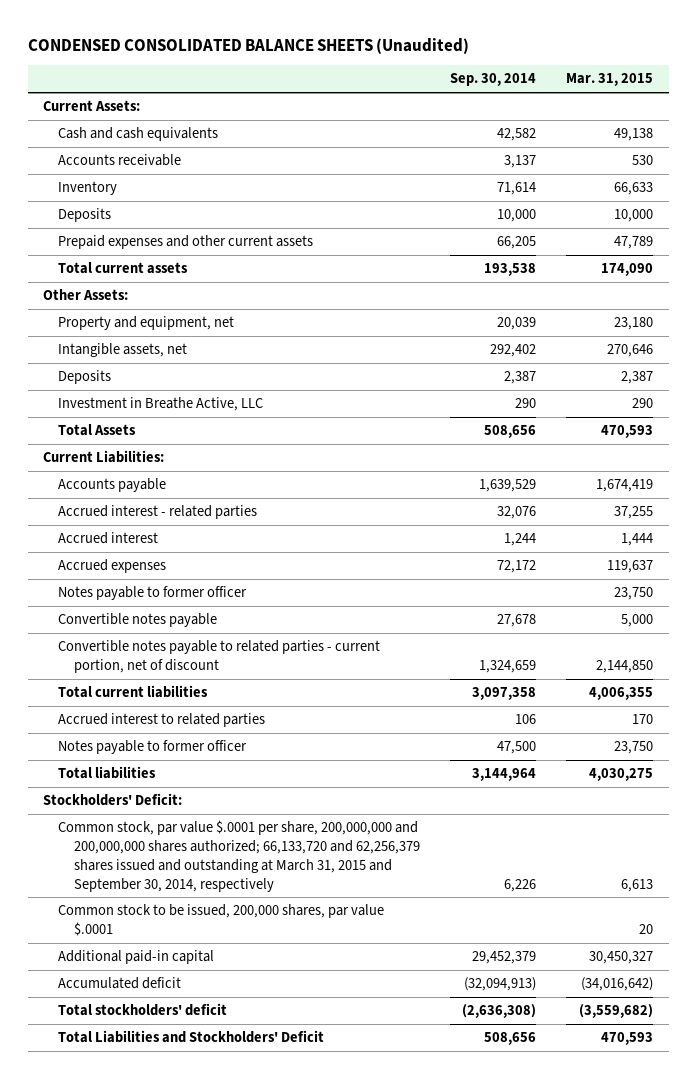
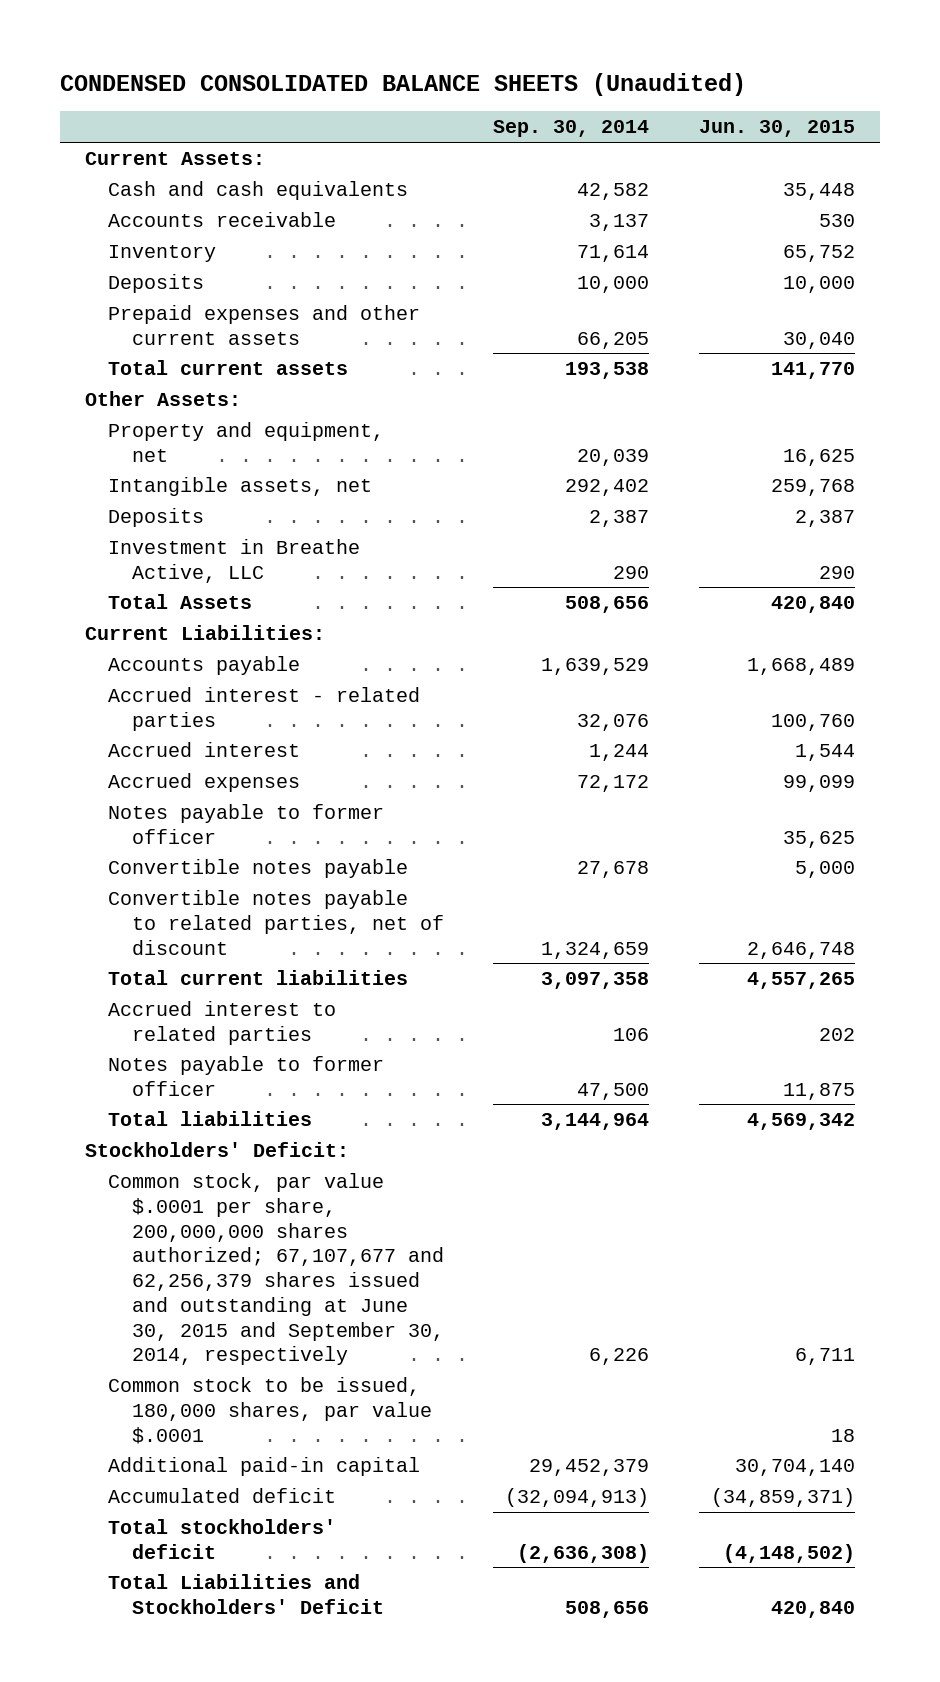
- | Sep. 30, 2014 | Mar. 31, 2015
+ | Sep. 30, 2014 | Jun. 30, 2015
- Convertible notes payable to related parties - current portion, net of discount | 1,324,659 | 2,144,850
+ Convertible notes payable to related parties, net of discount | 1,324,659 | 2,646,748
- Common stock, par value $.0001 per share, 200,000,000 and 200,000,000 shares authorized; 66,133,720 and 62,256,379 shares issued and outstanding at March 31, 2015 and September 30, 2014, respectively | 6,226 | 6,613
- Common stock to be issued, 200,000 shares, par value $.0001 | | 20
+ Common stock, par value $.0001 per share, 200,000,000 shares authorized; 67,107,677 and 62,256,379 shares issued and outstanding at June 30, 2015 and September 30, 2014, respectively | 6,226 | 6,711
+ Common stock to be issued, 180,000 shares, par value $.0001 | | 18

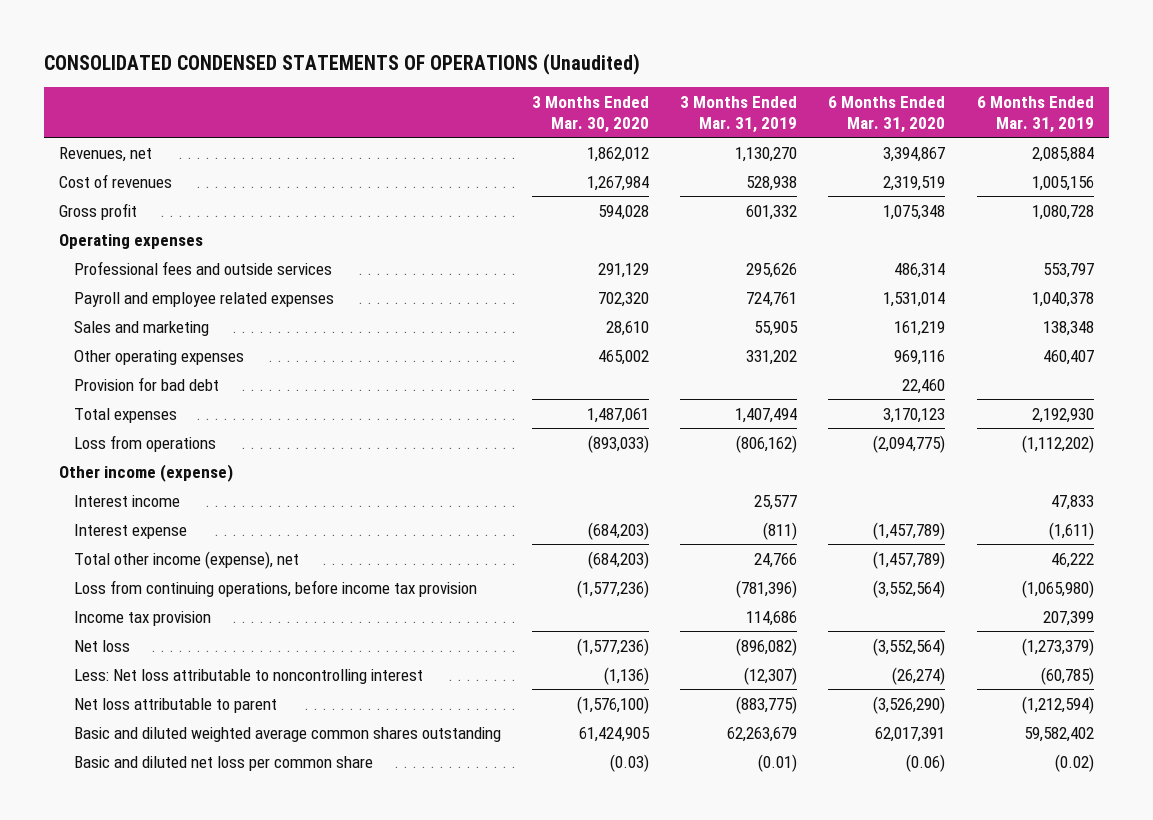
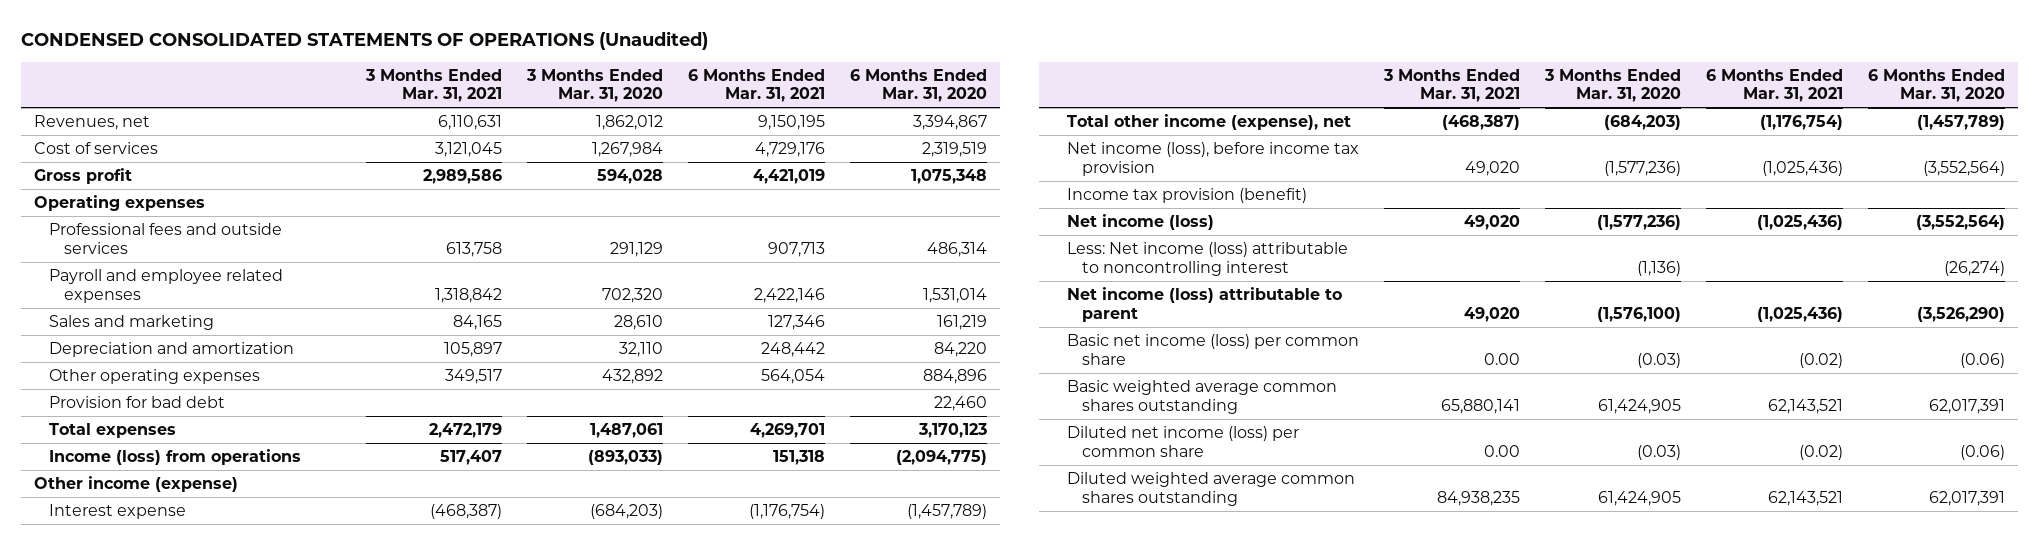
- CONSOLIDATED CONDENSED STATEMENTS OF OPERATIONS (Unaudited)
+ CONDENSED CONSOLIDATED STATEMENTS OF OPERATIONS (Unaudited)
- | 3 Months Ended Mar. 30, 2020 | 3 Months Ended Mar. 31, 2019 | 6 Months Ended Mar. 31, 2020 | 6 Months Ended Mar. 31, 2019
+ | 3 Months Ended Mar. 31, 2021 | 3 Months Ended Mar. 31, 2020 | 6 Months Ended Mar. 31, 2021 | 6 Months Ended Mar. 31, 2020
- Cost of revenues | 1,267,984 | 528,938 | 2,319,519 | 1,005,156
+ Cost of services | 3,121,045 | 1,267,984 | 4,729,176 | 2,319,519
- Other operating expenses | 465,002 | 331,202 | 969,116 | 460,407
+ Depreciation and amortization | 105,897 | 32,110 | 248,442 | 84,220
+ Other operating expenses | 349,517 | 432,892 | 564,054 | 884,896
- Loss from operations | (893,033) | (806,162) | (2,094,775) | (1,112,202)
+ Income (loss) from operations | 517,407 | (893,033) | 151,318 | (2,094,775)
- Interest income | | 25,577 | | 47,833
- Loss from continuing operations, before income tax provision | (1,577,236) | (781,396) | (3,552,564) | (1,065,980)
- Income tax provision | | 114,686 | | 207,399
- Net loss | (1,577,236) | (896,082) | (3,552,564) | (1,273,379)
- Less: Net loss attributable to noncontrolling interest | (1,136) | (12,307) | (26,274) | (60,785)
- Net loss attributable to parent | (1,576,100) | (883,775) | (3,526,290) | (1,212,594)
- Basic and diluted weighted average common shares outstanding | 61,424,905 | 62,263,679 | 62,017,391 | 59,582,402
- Basic and diluted net loss per common share | (0.03) | (0.01) | (0.06) | (0.02)
+ Net income (loss), before income tax provision | 49,020 | (1,577,236) | (1,025,436) | (3,552,564)
+ Income tax provision (benefit)
+ Net income (loss) | 49,020 | (1,577,236) | (1,025,436) | (3,552,564)
+ Less: Net income (loss) attributable to noncontrolling interest | | (1,136) | | (26,274)
+ Net income (loss) attributable to parent | 49,020 | (1,576,100) | (1,025,436) | (3,526,290)
+ Basic net income (loss) per common share | 0.00 | (0.03) | (0.02) | (0.06)
+ Basic weighted average common shares outstanding | 65,880,141 | 61,424,905 | 62,143,521 | 62,017,391
+ Diluted net income (loss) per common share | 0.00 | (0.03) | (0.02) | (0.06)
+ Diluted weighted average common shares outstanding | 84,938,235 | 61,424,905 | 62,143,521 | 62,017,391

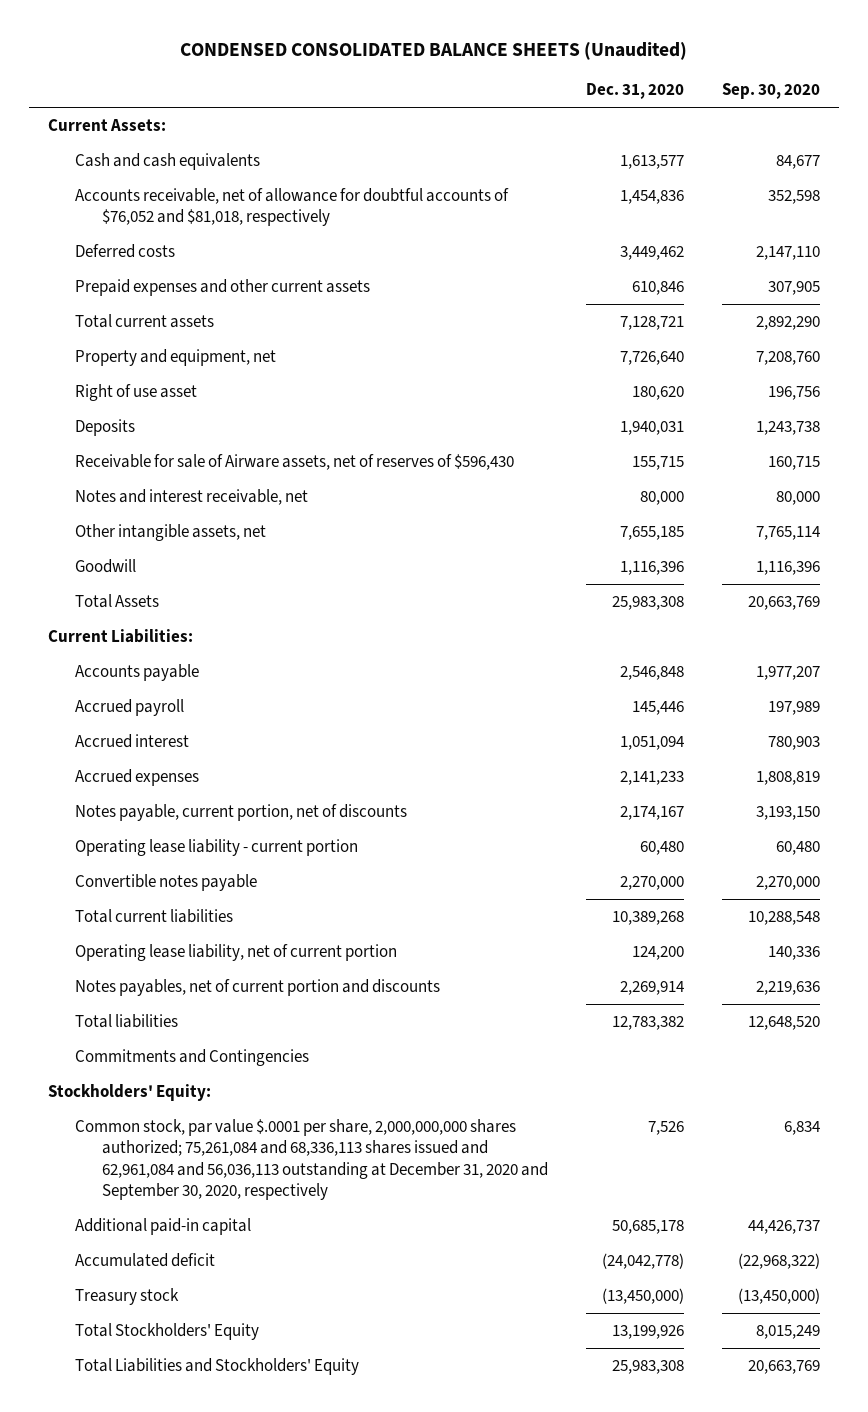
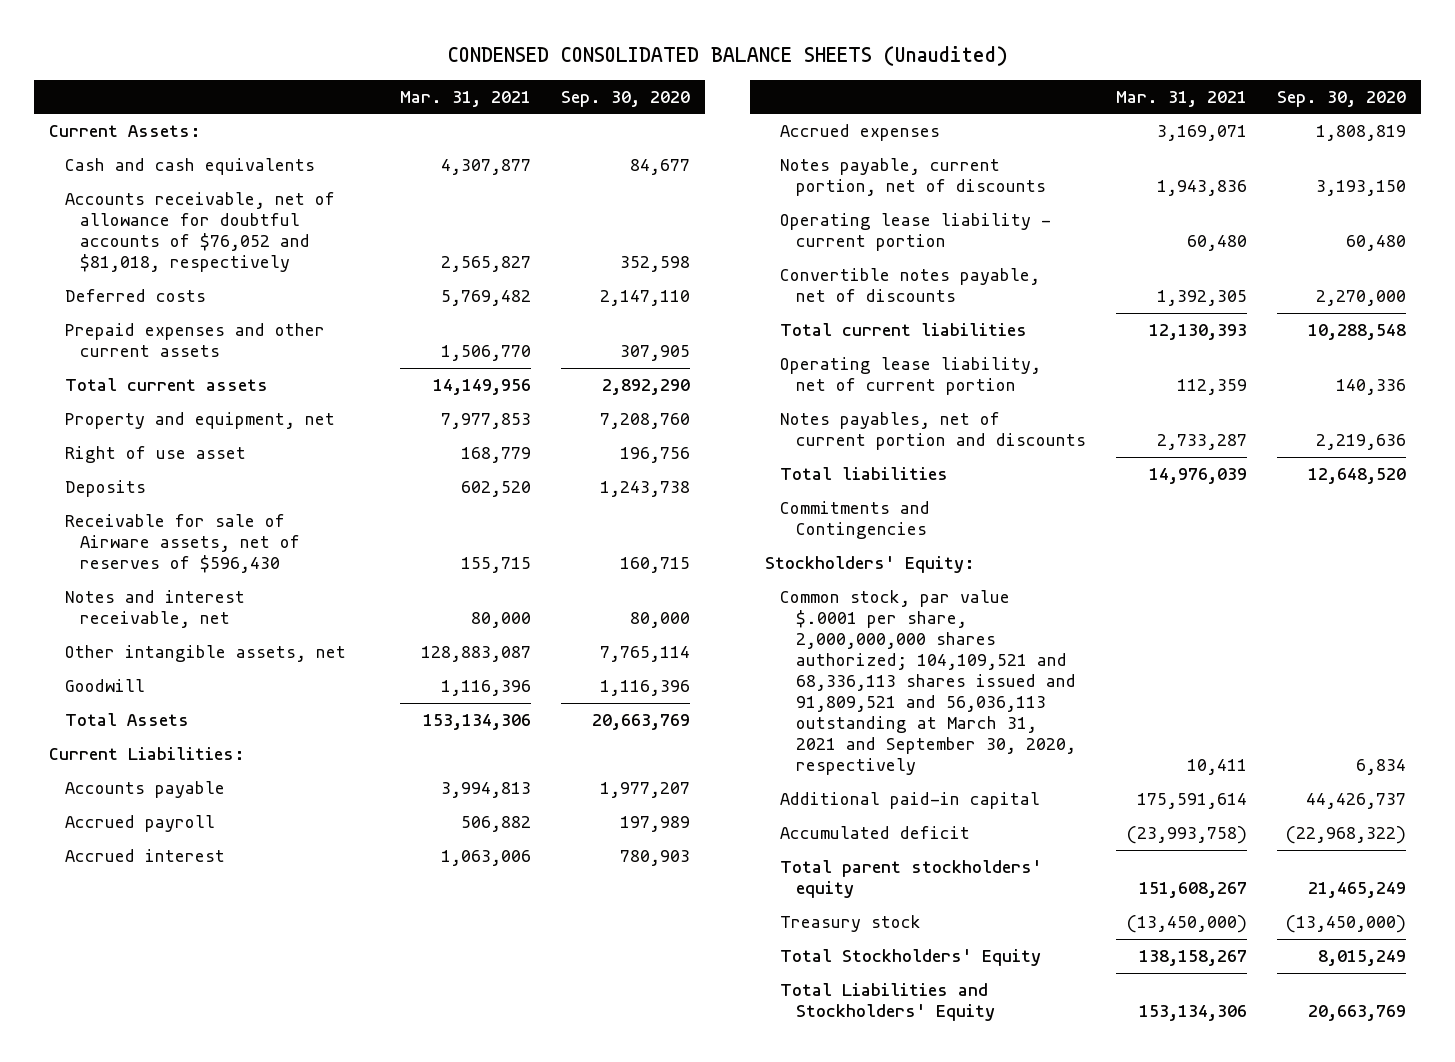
- | Dec. 31, 2020 | Sep. 30, 2020
+ | Mar. 31, 2021 | Sep. 30, 2020
- Convertible notes payable | 2,270,000 | 2,270,000
+ Convertible notes payable, net of discounts | 1,392,305 | 2,270,000
- Common stock, par value $.0001 per share, 2,000,000,000 shares authorized; 75,261,084 and 68,336,113 shares issued and 62,961,084 and 56,036,113 outstanding at December 31, 2020 and September 30, 2020, respectively | 7,526 | 6,834
+ Common stock, par value $.0001 per share, 2,000,000,000 shares authorized; 104,109,521 and 68,336,113 shares issued and 91,809,521 and 56,036,113 outstanding at March 31, 2021 and September 30, 2020, respectively | 10,411 | 6,834
+ Total parent stockholders' equity | 151,608,267 | 21,465,249

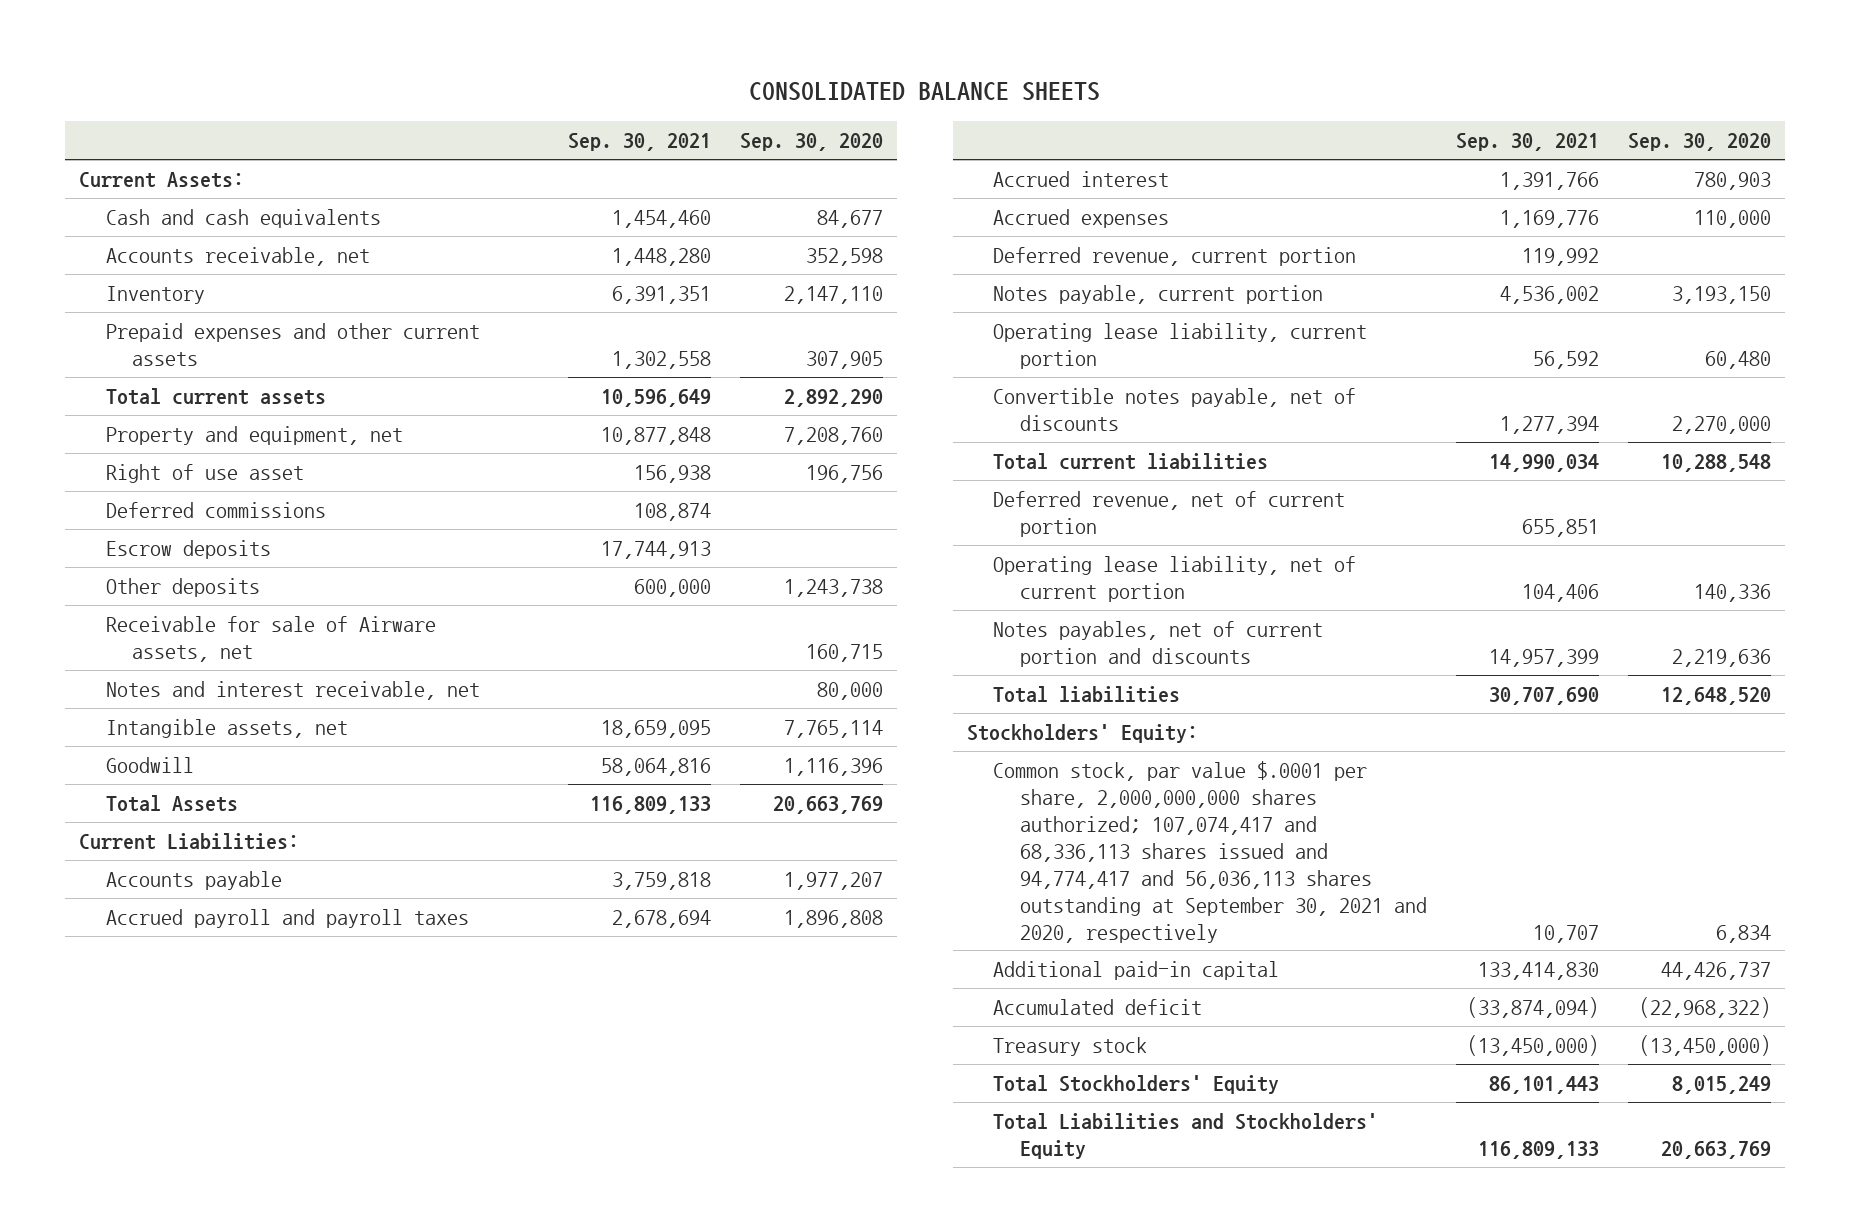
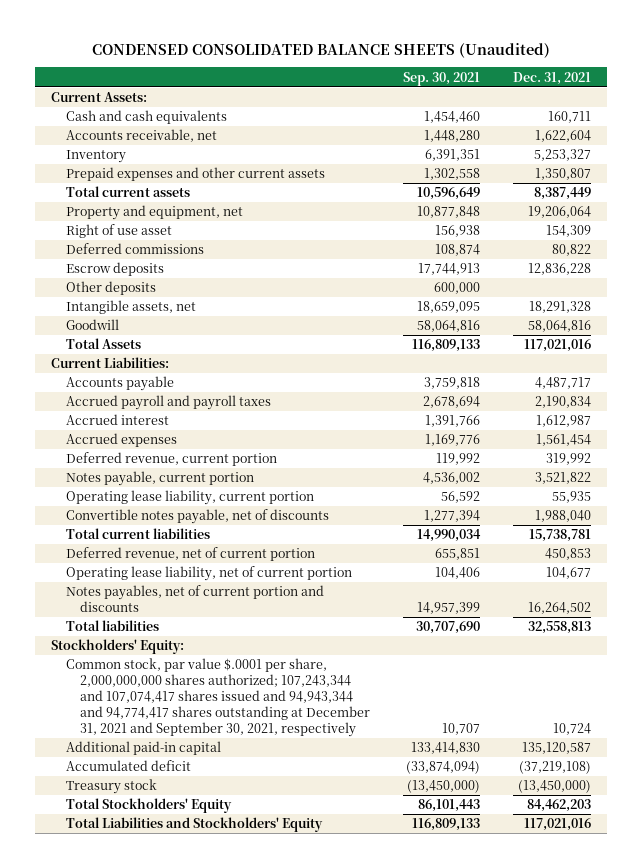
- CONSOLIDATED BALANCE SHEETS
+ CONDENSED CONSOLIDATED BALANCE SHEETS (Unaudited)
- | Sep. 30, 2021 | Sep. 30, 2020
+ | Sep. 30, 2021 | Dec. 31, 2021
- Receivable for sale of Airware assets, net | | 160,715
- Notes and interest receivable, net | | 80,000
- Common stock, par value $.0001 per share, 2,000,000,000 shares authorized; 107,074,417 and 68,336,113 shares issued and 94,774,417 and 56,036,113 shares outstanding at September 30, 2021 and 2020, respectively | 10,707 | 6,834
+ Common stock, par value $.0001 per share, 2,000,000,000 shares authorized; 107,243,344 and 107,074,417 shares issued and 94,943,344 and 94,774,417 shares outstanding at December 31, 2021 and September 30, 2021, respectively | 10,707 | 10,724

